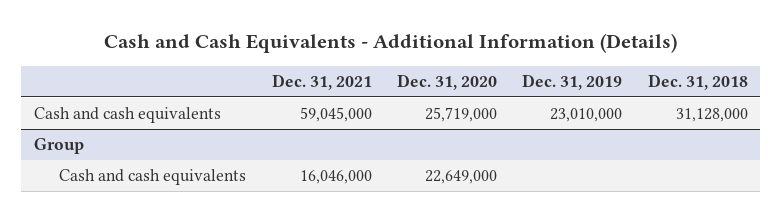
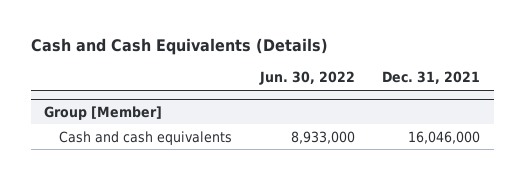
- Cash and Cash Equivalents - Additional Information (Details)
+ Cash and Cash Equivalents (Details)
- | Dec. 31, 2021 | Dec. 31, 2020 | Dec. 31, 2019 | Dec. 31, 2018
+ | Jun. 30, 2022 | Dec. 31, 2021
- Cash and cash equivalents | 59,045,000 | 25,719,000 | 23,010,000 | 31,128,000
- Group
+ Group [Member]

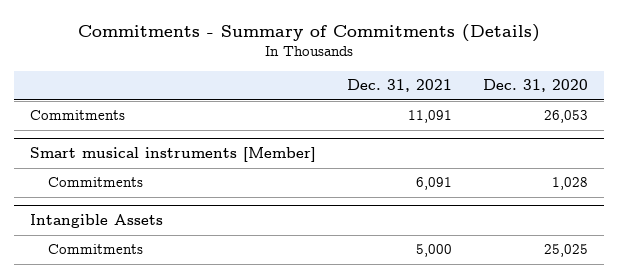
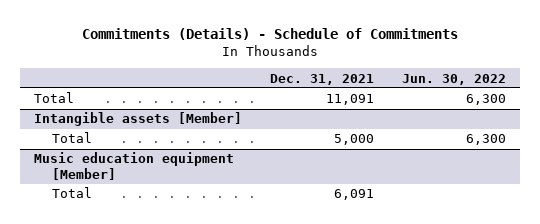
- Commitments - Summary of Commitments (Details)
+ Commitments (Details) - Schedule of Commitments
- | Dec. 31, 2021 | Dec. 31, 2020
+ | Dec. 31, 2021 | Jun. 30, 2022
- Commitments | 11,091 | 26,053
- Smart musical instruments [Member]
- Commitments | 6,091 | 1,028
- Intangible Assets
- Commitments | 5,000 | 25,025
+ Total | 11,091 | 6,300
+ Intangible assets [Member]
+ Total | 5,000 | 6,300
+ Music education equipment [Member]
+ Total | 6,091 |

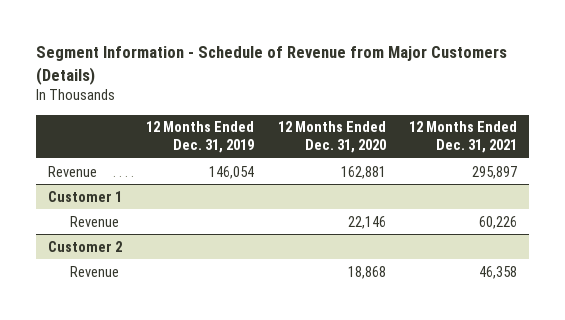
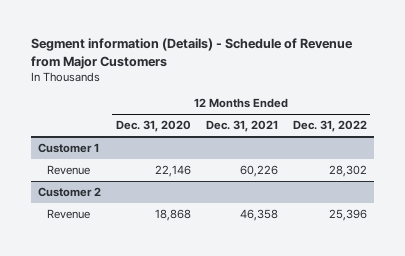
- Segment Information - Schedule of Revenue from Major Customers (Details)
+ Segment information (Details) - Schedule of Revenue from Major Customers
- | 12 Months Ended Dec. 31, 2019 | 12 Months Ended Dec. 31, 2020 | 12 Months Ended Dec. 31, 2021
+ | 12 Months Ended Dec. 31, 2020 | 12 Months Ended Dec. 31, 2021 | 12 Months Ended Dec. 31, 2022
- Revenue | 146,054 | 162,881 | 295,897

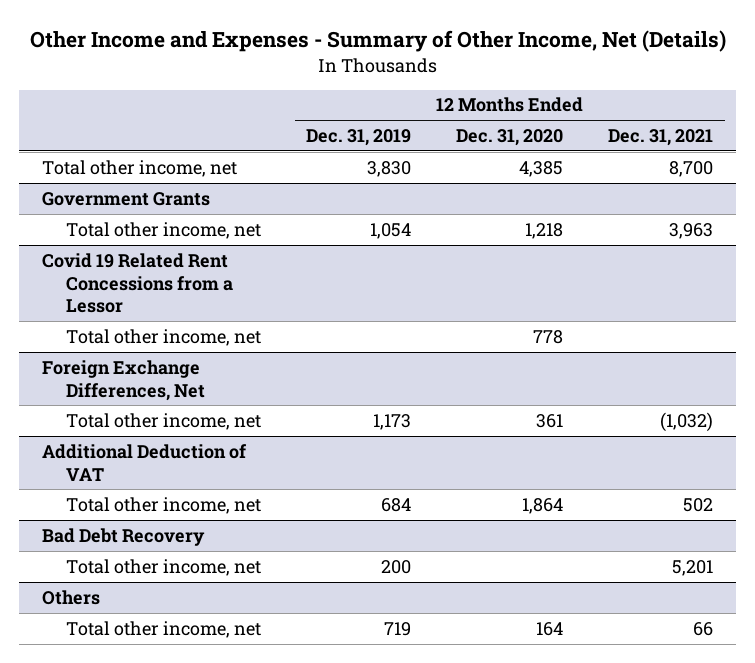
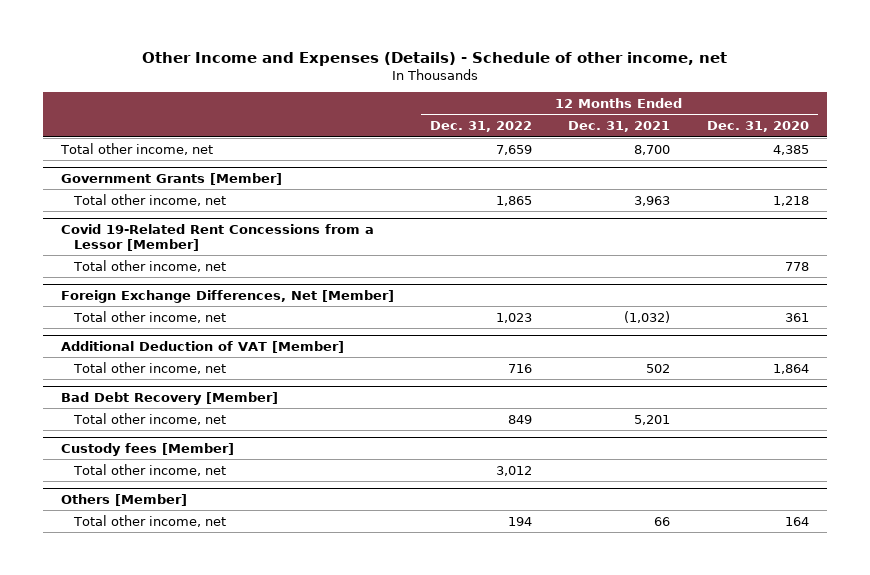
- Other Income and Expenses - Summary of Other Income, Net (Details)
+ Other Income and Expenses (Details) - Schedule of other income, net
- | 12 Months Ended Dec. 31, 2019 | 12 Months Ended Dec. 31, 2020 | 12 Months Ended Dec. 31, 2021
+ | 12 Months Ended Dec. 31, 2022 | 12 Months Ended Dec. 31, 2021 | 12 Months Ended Dec. 31, 2020
- Government Grants
+ Government Grants [Member]
- Covid 19 Related Rent Concessions from a Lessor
+ Covid 19-Related Rent Concessions from a Lessor [Member]
- Foreign Exchange Differences, Net
+ Foreign Exchange Differences, Net [Member]
- Additional Deduction of VAT
+ Additional Deduction of VAT [Member]
- Bad Debt Recovery
+ Bad Debt Recovery [Member]
- Others
+ Custody fees [Member]
+ Total other income, net | 3,012 | |
+ Others [Member]

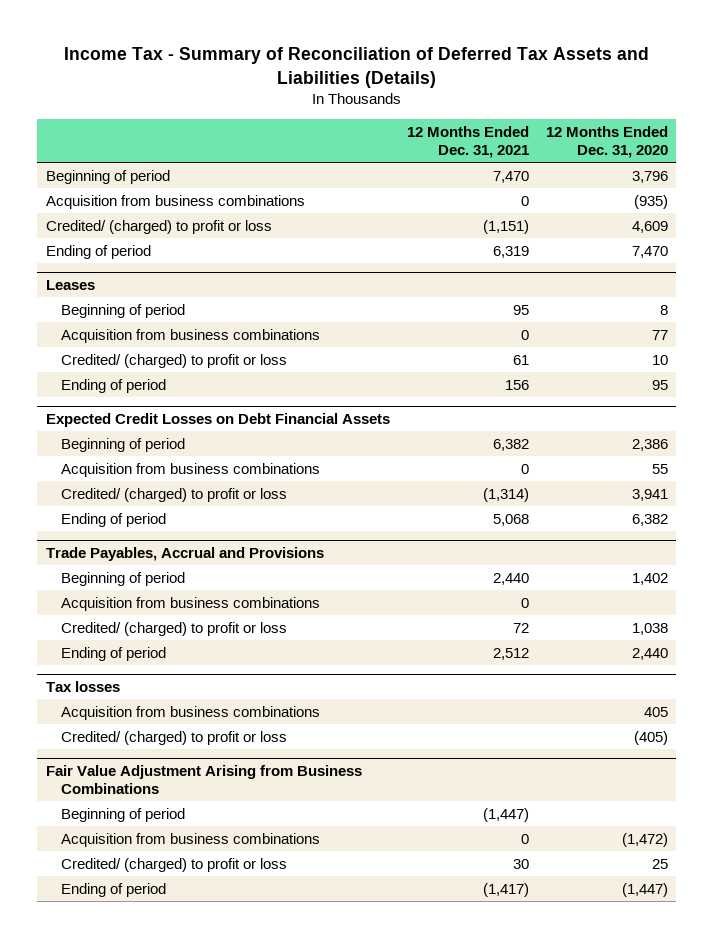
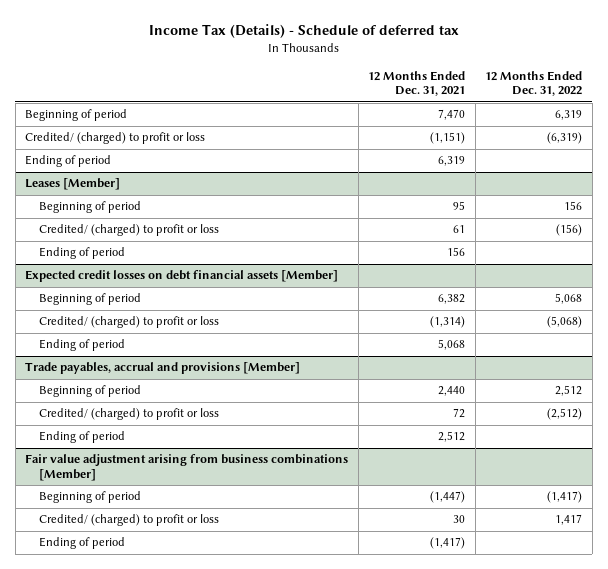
- Income Tax - Summary of Reconciliation of Deferred Tax Assets and Liabilities (Details)
+ Income Tax (Details) - Schedule of deferred tax
- | 12 Months Ended Dec. 31, 2021 | 12 Months Ended Dec. 31, 2020
+ | 12 Months Ended Dec. 31, 2021 | 12 Months Ended Dec. 31, 2022
- Acquisition from business combinations | 0 | (935)
- Leases
+ Leases [Member]
- Acquisition from business combinations | 0 | 77
- Expected Credit Losses on Debt Financial Assets
+ Expected credit losses on debt financial assets [Member]
- Acquisition from business combinations | 0 | 55
- Trade Payables, Accrual and Provisions
+ Trade payables, accrual and provisions [Member]
- Acquisition from business combinations | 0 |
- Tax losses
- Acquisition from business combinations | | 405
- Credited/ (charged) to profit or loss | | (405)
- Fair Value Adjustment Arising from Business Combinations
+ Fair value adjustment arising from business combinations [Member]
- Acquisition from business combinations | 0 | (1,472)

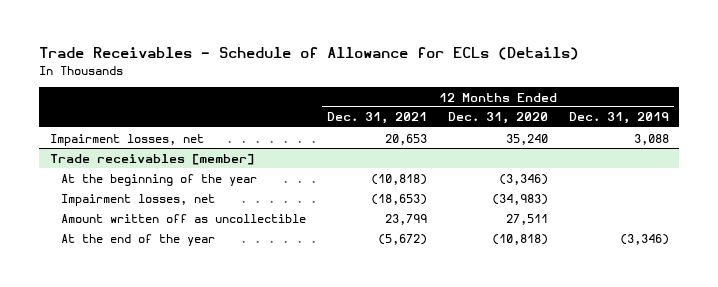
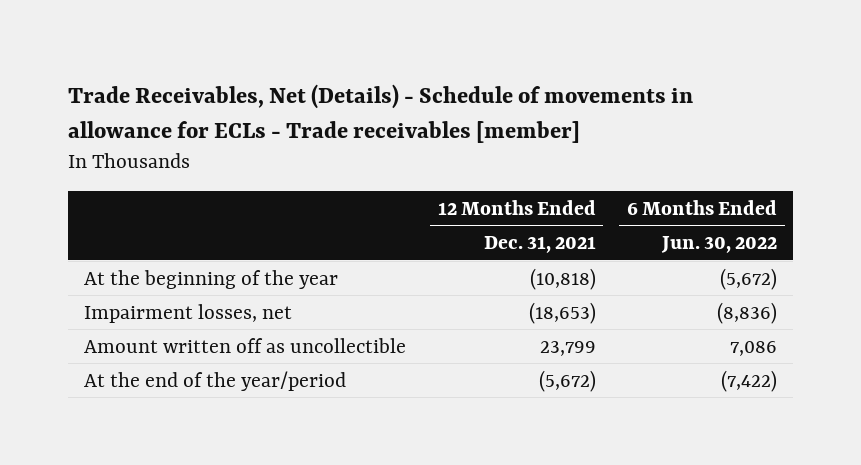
- Trade Receivables - Schedule of Allowance for ECLs (Details)
+ Trade Receivables, Net (Details) - Schedule of movements in allowance for ECLs - Trade receivables [member]
- | 12 Months Ended Dec. 31, 2021 | 12 Months Ended Dec. 31, 2020 | 12 Months Ended Dec. 31, 2019
+ | 12 Months Ended Dec. 31, 2021 | 6 Months Ended Jun. 30, 2022
- Impairment losses, net | 20,653 | 35,240 | 3,088
- Trade receivables [member]
- At the end of the year | (5,672) | (10,818) | (3,346)
+ At the end of the year/period | (5,672) | (7,422)

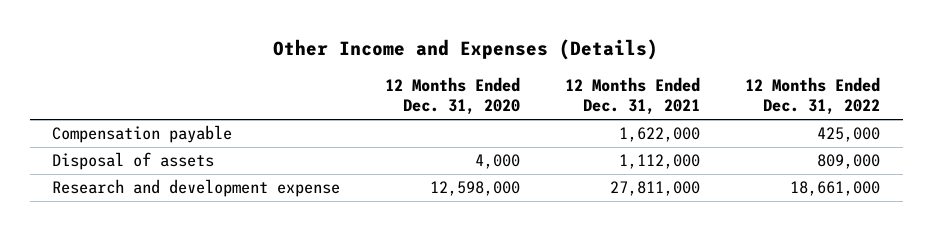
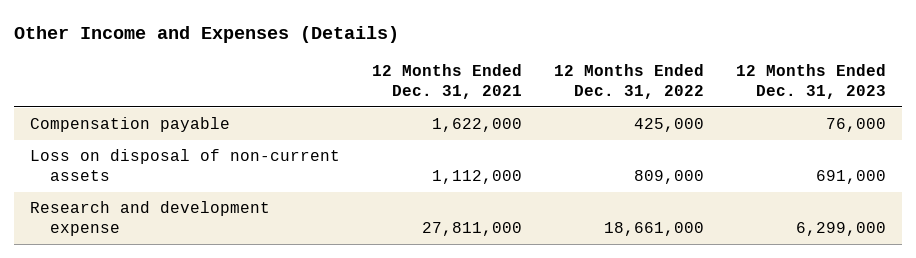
- | 12 Months Ended Dec. 31, 2020 | 12 Months Ended Dec. 31, 2021 | 12 Months Ended Dec. 31, 2022
+ | 12 Months Ended Dec. 31, 2021 | 12 Months Ended Dec. 31, 2022 | 12 Months Ended Dec. 31, 2023
- Disposal of assets | 4,000 | 1,112,000 | 809,000
+ Loss on disposal of non-current assets | 1,112,000 | 809,000 | 691,000

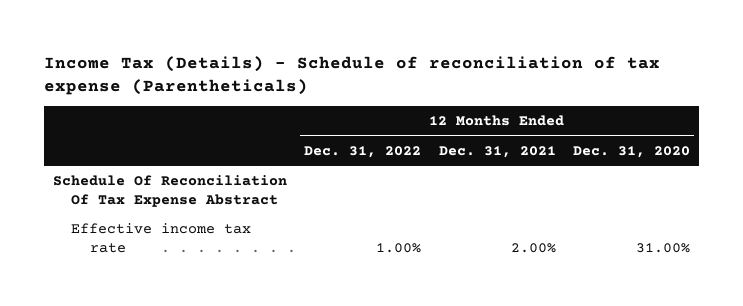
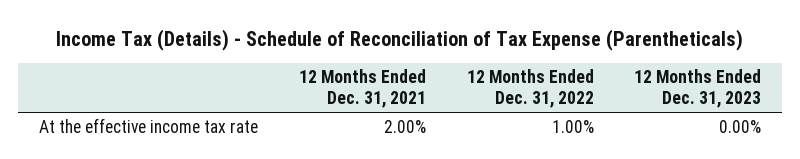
- Income Tax (Details) - Schedule of reconciliation of tax expense (Parentheticals)
+ Income Tax (Details) - Schedule of Reconciliation of Tax Expense (Parentheticals)
- | 12 Months Ended Dec. 31, 2022 | 12 Months Ended Dec. 31, 2021 | 12 Months Ended Dec. 31, 2020
+ | 12 Months Ended Dec. 31, 2021 | 12 Months Ended Dec. 31, 2022 | 12 Months Ended Dec. 31, 2023
- Schedule Of Reconciliation Of Tax Expense Abstract
- Effective income tax rate | 1.00% | 2.00% | 31.00%
+ At the effective income tax rate | 2.00% | 1.00% | 0.00%

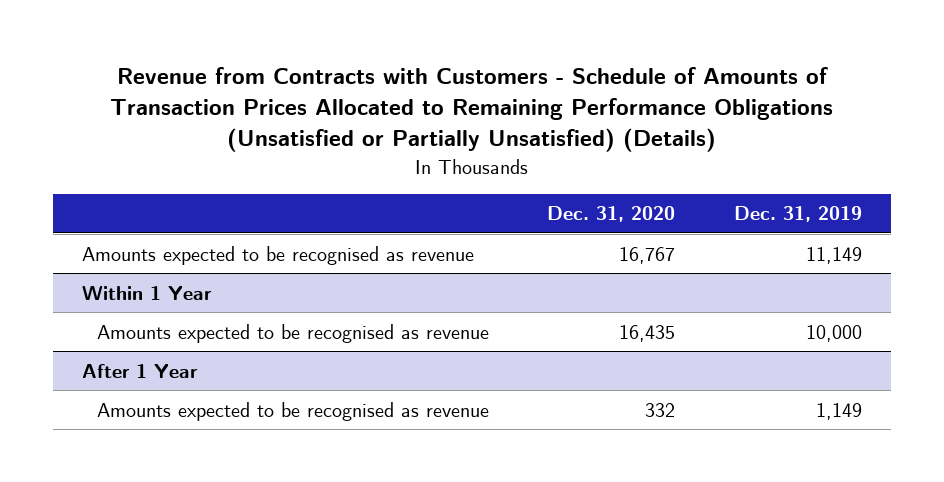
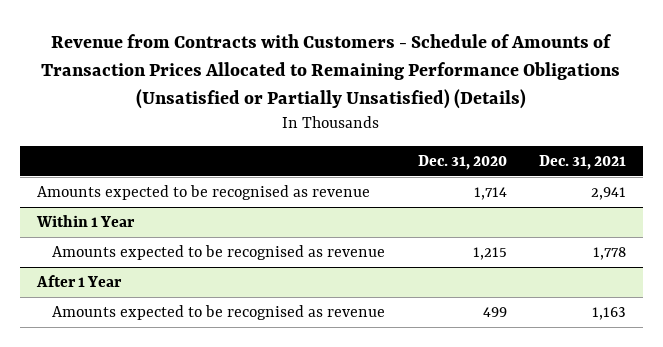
- | Dec. 31, 2020 | Dec. 31, 2019
+ | Dec. 31, 2020 | Dec. 31, 2021
- Amounts expected to be recognised as revenue | 16,767 | 11,149
+ Amounts expected to be recognised as revenue | 1,714 | 2,941
@ Within 1 Year
- Amounts expected to be recognised as revenue | 16,435 | 10,000
+ Amounts expected to be recognised as revenue | 1,215 | 1,778
@ After 1 Year
- Amounts expected to be recognised as revenue | 332 | 1,149
+ Amounts expected to be recognised as revenue | 499 | 1,163

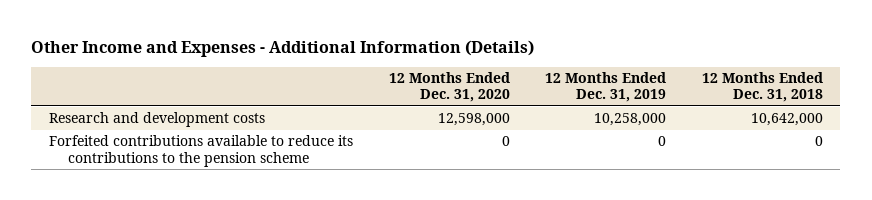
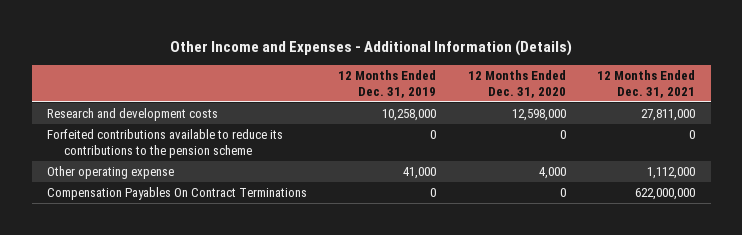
- | 12 Months Ended Dec. 31, 2020 | 12 Months Ended Dec. 31, 2019 | 12 Months Ended Dec. 31, 2018
+ | 12 Months Ended Dec. 31, 2019 | 12 Months Ended Dec. 31, 2020 | 12 Months Ended Dec. 31, 2021
+ Other operating expense | 41,000 | 4,000 | 1,112,000
+ Compensation Payables On Contract Terminations | 0 | 0 | 622,000,000

